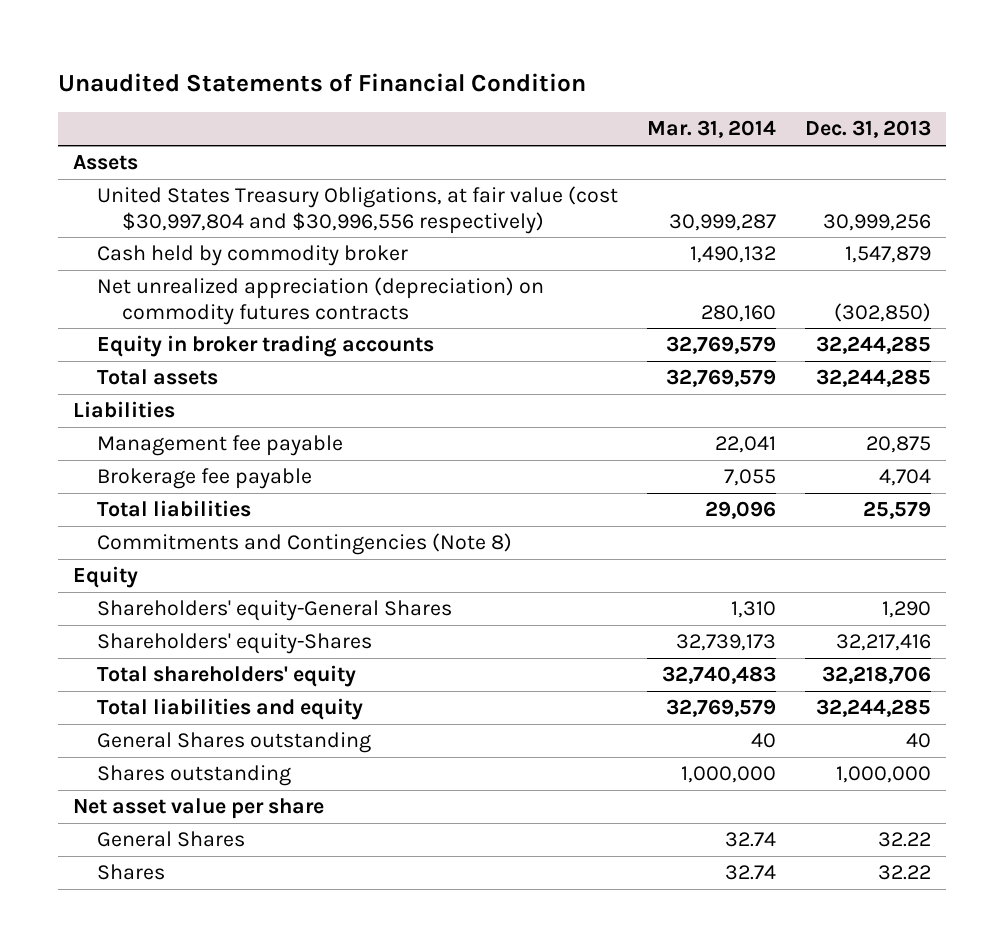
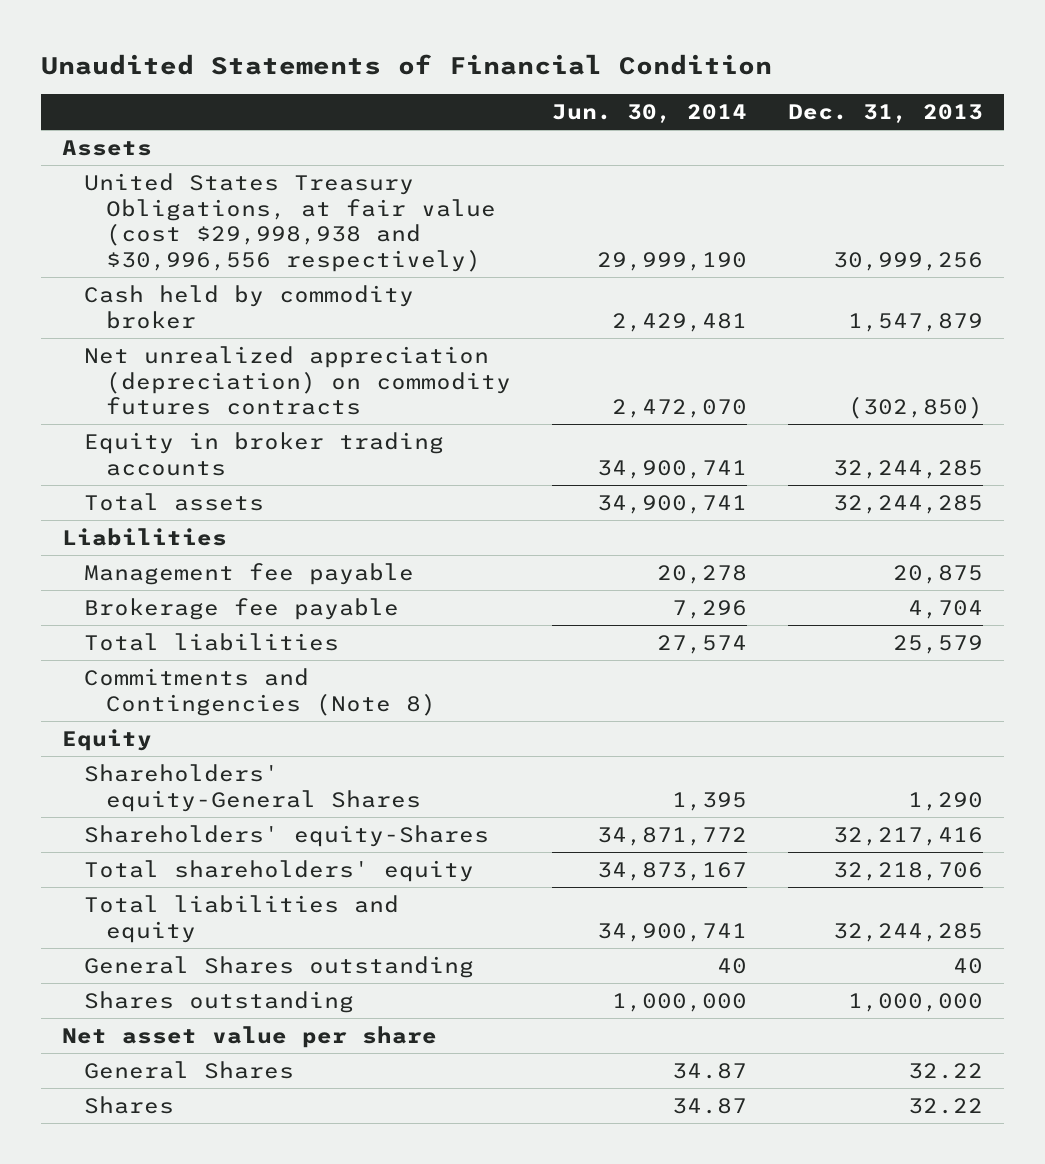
- | Mar. 31, 2014 | Dec. 31, 2013
+ | Jun. 30, 2014 | Dec. 31, 2013
- United States Treasury Obligations, at fair value (cost $30,997,804 and $30,996,556 respectively) | 30,999,287 | 30,999,256
+ United States Treasury Obligations, at fair value (cost $29,998,938 and $30,996,556 respectively) | 29,999,190 | 30,999,256

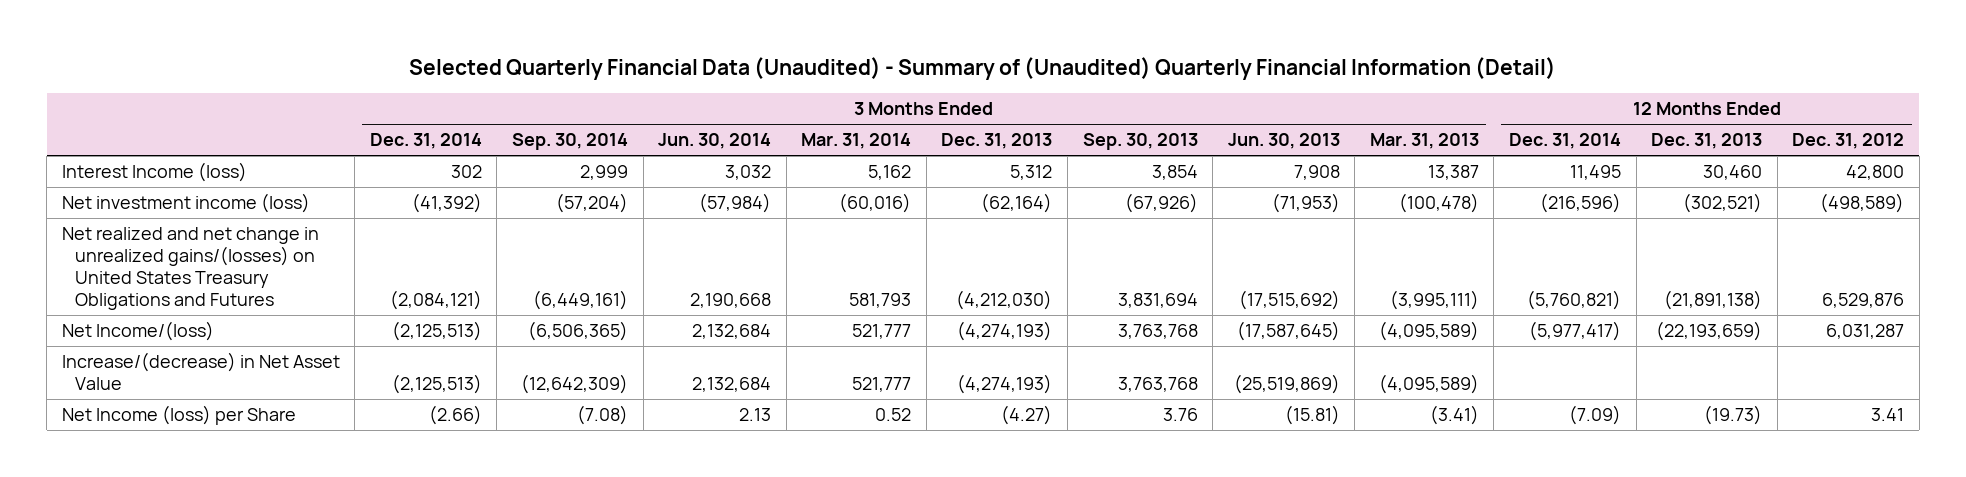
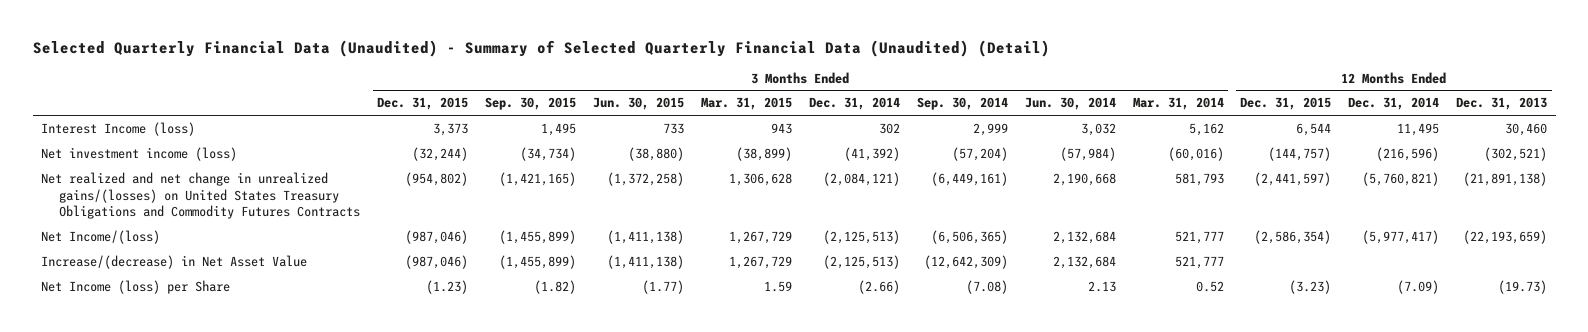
- Selected Quarterly Financial Data (Unaudited) - Summary of (Unaudited) Quarterly Financial Information (Detail)
+ Selected Quarterly Financial Data (Unaudited) - Summary of Selected Quarterly Financial Data (Unaudited) (Detail)
- | 3 Months Ended Dec. 31, 2014 | 3 Months Ended Sep. 30, 2014 | 3 Months Ended Jun. 30, 2014 | 3 Months Ended Mar. 31, 2014 | 3 Months Ended Dec. 31, 2013 | 3 Months Ended Sep. 30, 2013 | 3 Months Ended Jun. 30, 2013 | 3 Months Ended Mar. 31, 2013 | 12 Months Ended Dec. 31, 2014 | 12 Months Ended Dec. 31, 2013 | 12 Months Ended Dec. 31, 2012
+ | 3 Months Ended Dec. 31, 2015 | 3 Months Ended Sep. 30, 2015 | 3 Months Ended Jun. 30, 2015 | 3 Months Ended Mar. 31, 2015 | 3 Months Ended Dec. 31, 2014 | 3 Months Ended Sep. 30, 2014 | 3 Months Ended Jun. 30, 2014 | 3 Months Ended Mar. 31, 2014 | 12 Months Ended Dec. 31, 2015 | 12 Months Ended Dec. 31, 2014 | 12 Months Ended Dec. 31, 2013
- Net realized and net change in unrealized gains/(losses) on United States Treasury Obligations and Futures | (2,084,121) | (6,449,161) | 2,190,668 | 581,793 | (4,212,030) | 3,831,694 | (17,515,692) | (3,995,111) | (5,760,821) | (21,891,138) | 6,529,876
+ Net realized and net change in unrealized gains/(losses) on United States Treasury Obligations and Commodity Futures Contracts | (954,802) | (1,421,165) | (1,372,258) | 1,306,628 | (2,084,121) | (6,449,161) | 2,190,668 | 581,793 | (2,441,597) | (5,760,821) | (21,891,138)

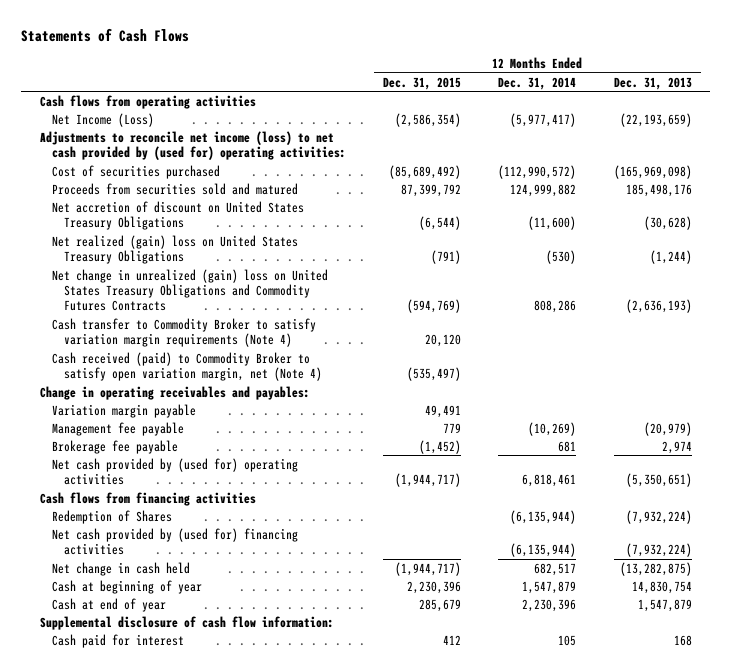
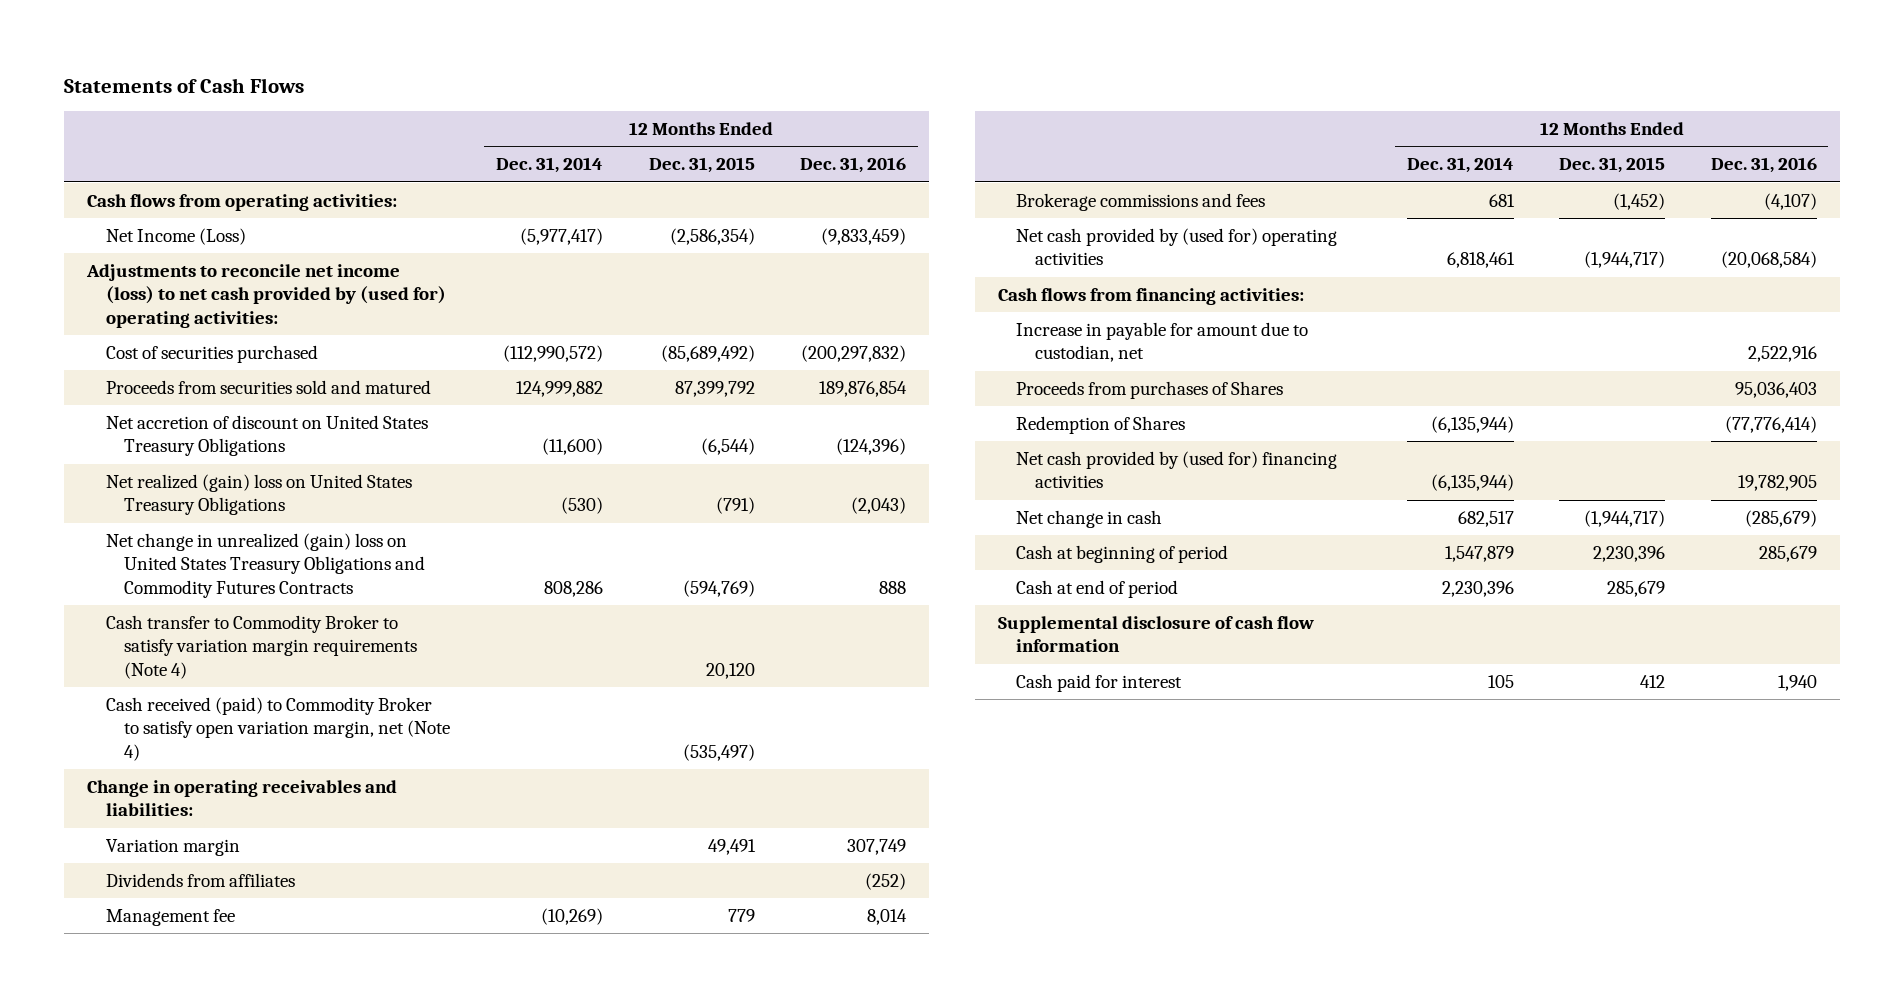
- | 12 Months Ended Dec. 31, 2015 | 12 Months Ended Dec. 31, 2014 | 12 Months Ended Dec. 31, 2013
+ | 12 Months Ended Dec. 31, 2014 | 12 Months Ended Dec. 31, 2015 | 12 Months Ended Dec. 31, 2016
- Cash flows from operating activities
+ Cash flows from operating activities:
- Change in operating receivables and payables:
- Variation margin payable | 49,491 | |
- Management fee payable | 779 | (10,269) | (20,979)
- Brokerage fee payable | (1,452) | 681 | 2,974
+ Change in operating receivables and liabilities:
+ Variation margin | | 49,491 | 307,749
+ Dividends from affiliates | | | (252)
+ Management fee | (10,269) | 779 | 8,014
+ Brokerage commissions and fees | 681 | (1,452) | (4,107)
- Cash flows from financing activities
+ Cash flows from financing activities:
+ Increase in payable for amount due to custodian, net | | | 2,522,916
+ Proceeds from purchases of Shares | | | 95,036,403
- Net change in cash held | (1,944,717) | 682,517 | (13,282,875)
- Cash at beginning of year | 2,230,396 | 1,547,879 | 14,830,754
- Cash at end of year | 285,679 | 2,230,396 | 1,547,879
- Supplemental disclosure of cash flow information:
+ Net change in cash | 682,517 | (1,944,717) | (285,679)
+ Cash at beginning of period | 1,547,879 | 2,230,396 | 285,679
+ Cash at end of period | 2,230,396 | 285,679 |
+ Supplemental disclosure of cash flow information

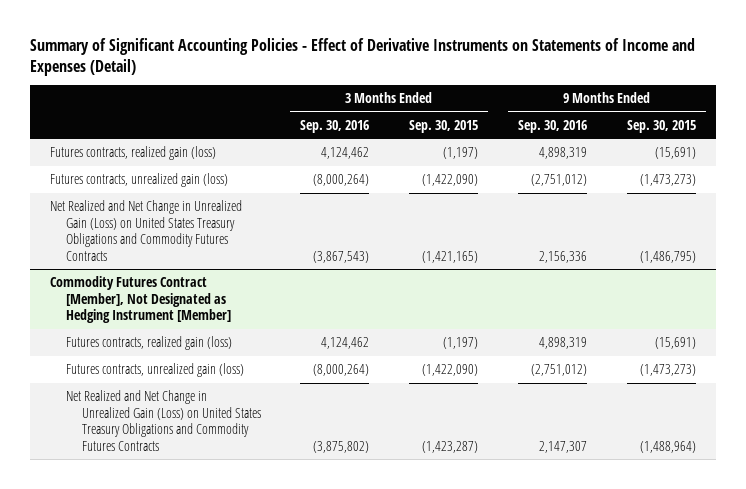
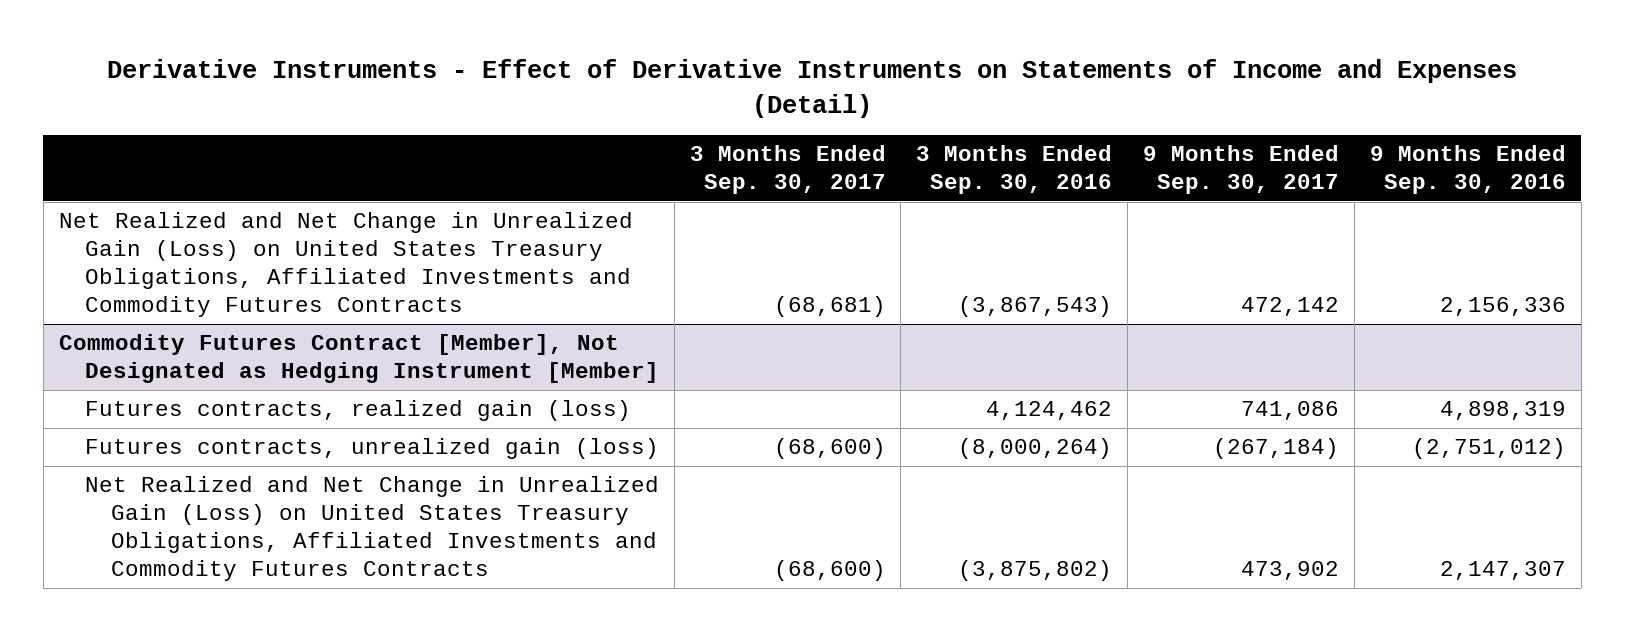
- Summary of Significant Accounting Policies - Effect of Derivative Instruments on Statements of Income and Expenses (Detail)
+ Derivative Instruments - Effect of Derivative Instruments on Statements of Income and Expenses (Detail)
- | 3 Months Ended Sep. 30, 2016 | 3 Months Ended Sep. 30, 2015 | 9 Months Ended Sep. 30, 2016 | 9 Months Ended Sep. 30, 2015
+ | 3 Months Ended Sep. 30, 2017 | 3 Months Ended Sep. 30, 2016 | 9 Months Ended Sep. 30, 2017 | 9 Months Ended Sep. 30, 2016
- Futures contracts, realized gain (loss) | 4,124,462 | (1,197) | 4,898,319 | (15,691)
- Futures contracts, unrealized gain (loss) | (8,000,264) | (1,422,090) | (2,751,012) | (1,473,273)
- Net Realized and Net Change in Unrealized Gain (Loss) on United States Treasury Obligations and Commodity Futures Contracts | (3,867,543) | (1,421,165) | 2,156,336 | (1,486,795)
+ Net Realized and Net Change in Unrealized Gain (Loss) on United States Treasury Obligations, Affiliated Investments and Commodity Futures Contracts | (68,681) | (3,867,543) | 472,142 | 2,156,336
@ Commodity Futures Contract [Member], Not Designated as Hedging Instrument [Member]
- Net Realized and Net Change in Unrealized Gain (Loss) on United States Treasury Obligations and Commodity Futures Contracts | (3,875,802) | (1,423,287) | 2,147,307 | (1,488,964)
+ Net Realized and Net Change in Unrealized Gain (Loss) on United States Treasury Obligations, Affiliated Investments and Commodity Futures Contracts | (68,600) | (3,875,802) | 473,902 | 2,147,307

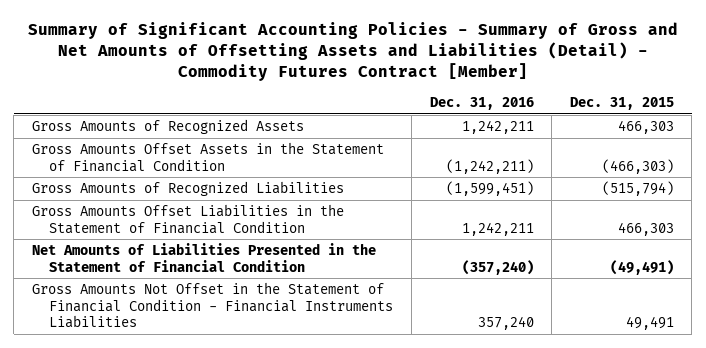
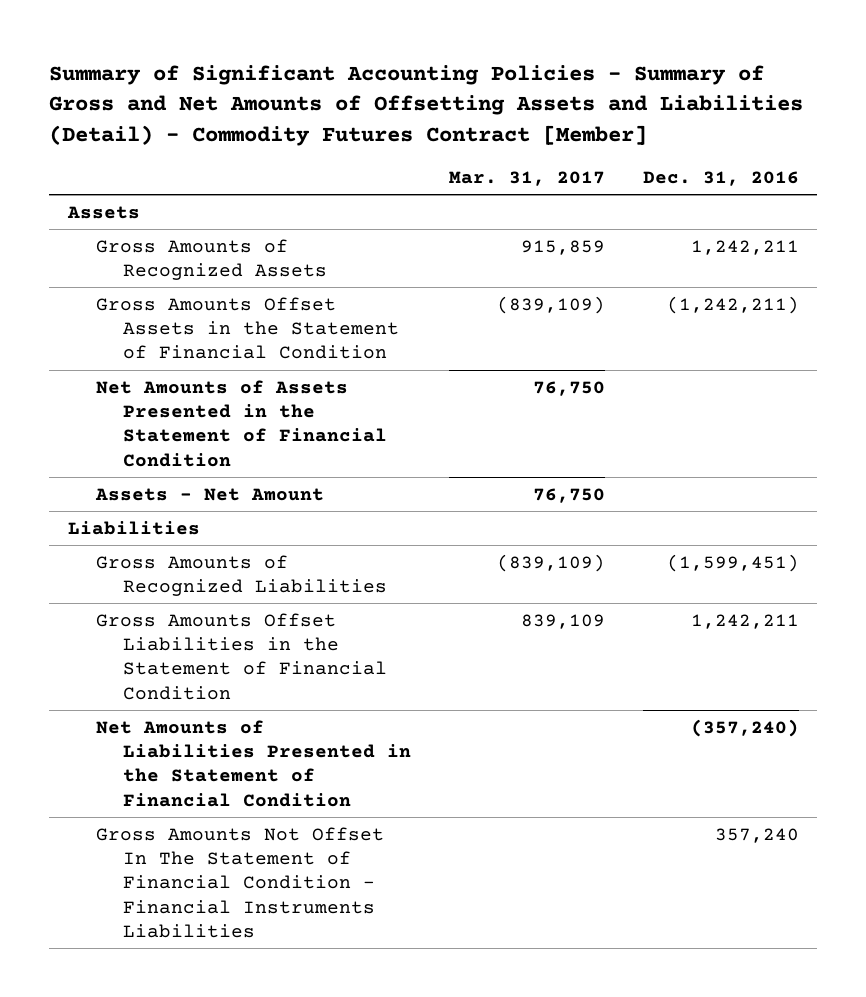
- | Dec. 31, 2016 | Dec. 31, 2015
+ | Mar. 31, 2017 | Dec. 31, 2016
+ Assets
+ Net Amounts of Assets Presented in the Statement of Financial Condition | 76,750 |
+ Assets - Net Amount | 76,750 |
+ Liabilities
- Gross Amounts Not Offset in the Statement of Financial Condition - Financial Instruments Liabilities | 357,240 | 49,491
+ Gross Amounts Not Offset In The Statement of Financial Condition - Financial Instruments Liabilities | | 357,240

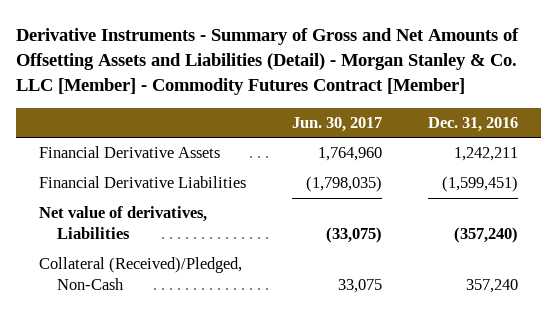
- Summary of Significant Accounting Policies - Summary of Gross and Net Amounts of Offsetting Assets and Liabilities (Detail) - Commodity Futures Contract [Member]
+ Derivative Instruments - Summary of Gross and Net Amounts of Offsetting Assets and Liabilities (Detail) - Morgan Stanley & Co. LLC [Member] - Commodity Futures Contract [Member]
- | Mar. 31, 2017 | Dec. 31, 2016
+ | Jun. 30, 2017 | Dec. 31, 2016
- Assets
- Gross Amounts of Recognized Assets | 915,859 | 1,242,211
- Gross Amounts Offset Assets in the Statement of Financial Condition | (839,109) | (1,242,211)
- Net Amounts of Assets Presented in the Statement of Financial Condition | 76,750 |
- Assets - Net Amount | 76,750 |
- Liabilities
- Gross Amounts of Recognized Liabilities | (839,109) | (1,599,451)
- Gross Amounts Offset Liabilities in the Statement of Financial Condition | 839,109 | 1,242,211
- Net Amounts of Liabilities Presented in the Statement of Financial Condition | | (357,240)
- Gross Amounts Not Offset In The Statement of Financial Condition - Financial Instruments Liabilities | | 357,240
+ Financial Derivative Assets | 1,764,960 | 1,242,211
+ Financial Derivative Liabilities | (1,798,035) | (1,599,451)
+ Net value of derivatives, Liabilities | (33,075) | (357,240)
+ Collateral (Received)/Pledged, Non-Cash | 33,075 | 357,240

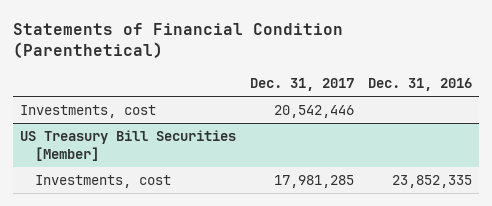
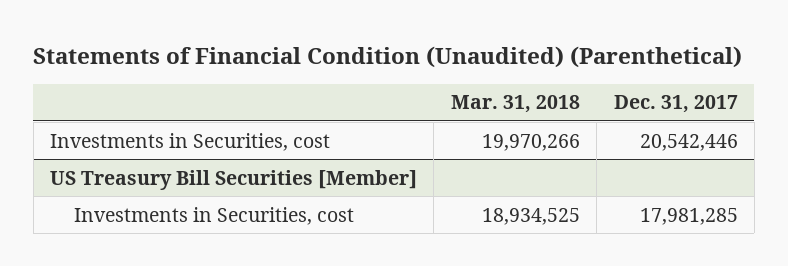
- Statements of Financial Condition (Parenthetical)
+ Statements of Financial Condition (Unaudited) (Parenthetical)
- | Dec. 31, 2017 | Dec. 31, 2016
+ | Mar. 31, 2018 | Dec. 31, 2017
- Investments, cost | 20,542,446 |
+ Investments in Securities, cost | 19,970,266 | 20,542,446
@ US Treasury Bill Securities [Member]
- Investments, cost | 17,981,285 | 23,852,335
+ Investments in Securities, cost | 18,934,525 | 17,981,285

